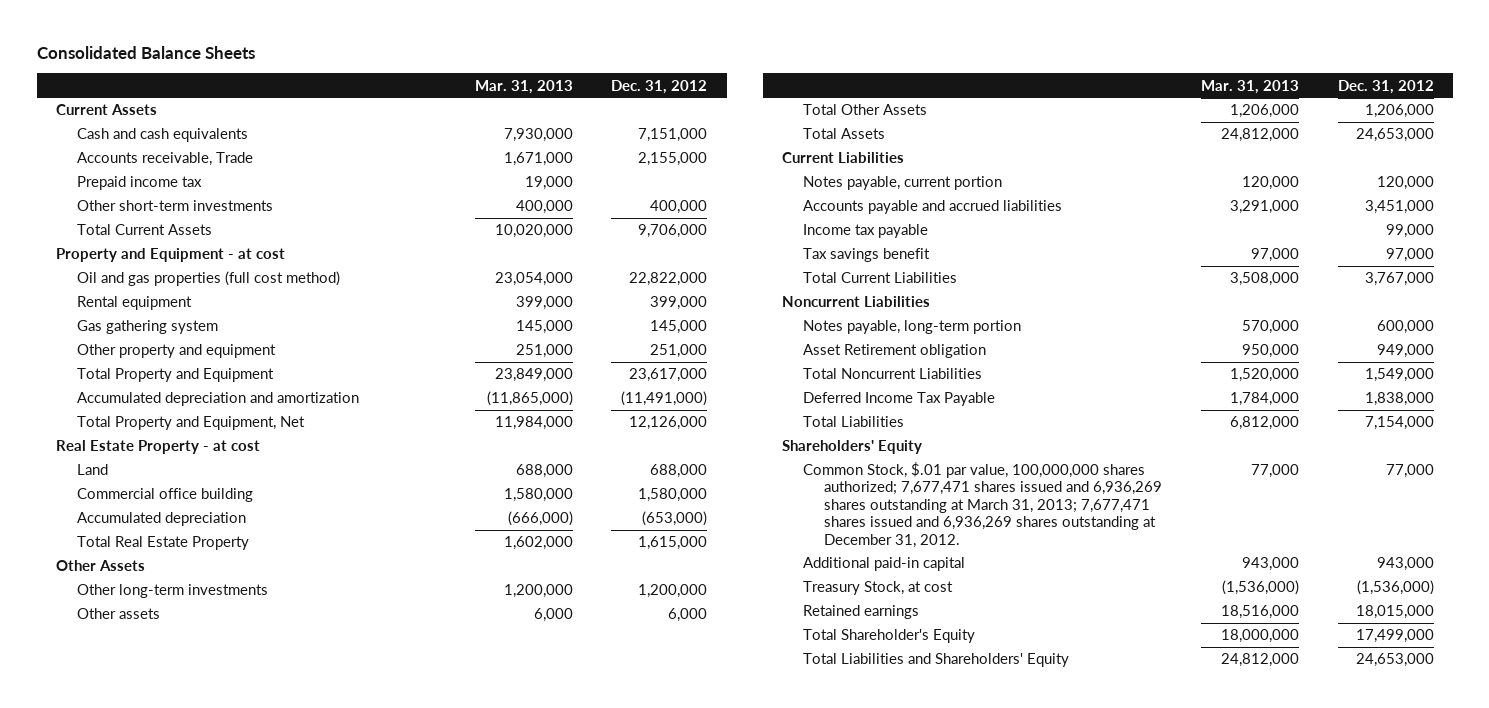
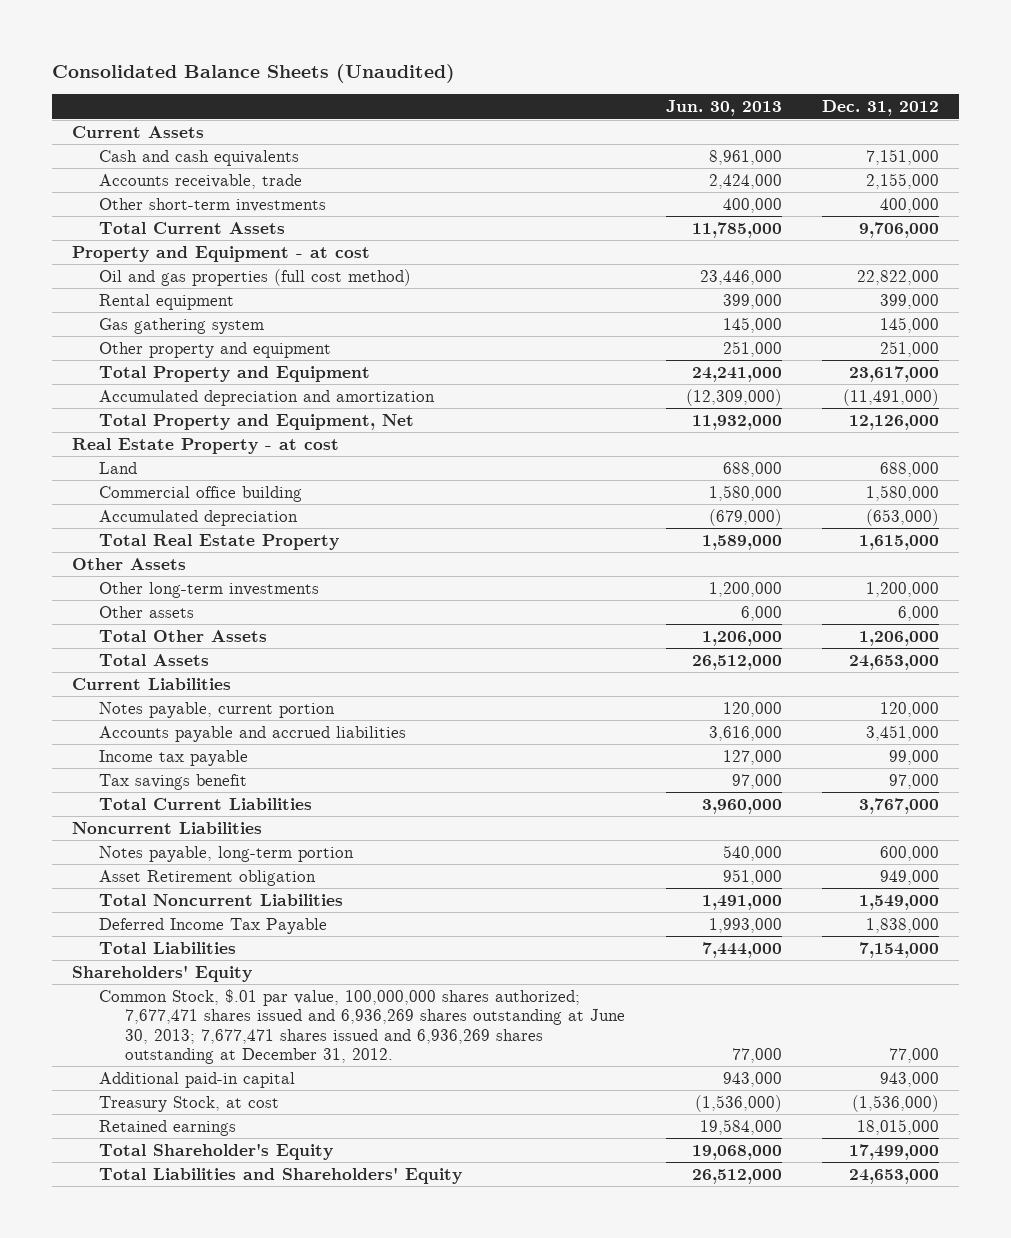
- Consolidated Balance Sheets
+ Consolidated Balance Sheets (Unaudited)
- | Mar. 31, 2013 | Dec. 31, 2012
+ | Jun. 30, 2013 | Dec. 31, 2012
- Accounts receivable, Trade | 1,671,000 | 2,155,000
- Prepaid income tax | 19,000 |
+ Accounts receivable, trade | 2,424,000 | 2,155,000
- Common Stock, $.01 par value, 100,000,000 shares authorized; 7,677,471 shares issued and 6,936,269 shares outstanding at March 31, 2013; 7,677,471 shares issued and 6,936,269 shares outstanding at December 31, 2012. | 77,000 | 77,000
+ Common Stock, $.01 par value, 100,000,000 shares authorized; 7,677,471 shares issued and 6,936,269 shares outstanding at June 30, 2013; 7,677,471 shares issued and 6,936,269 shares outstanding at December 31, 2012. | 77,000 | 77,000

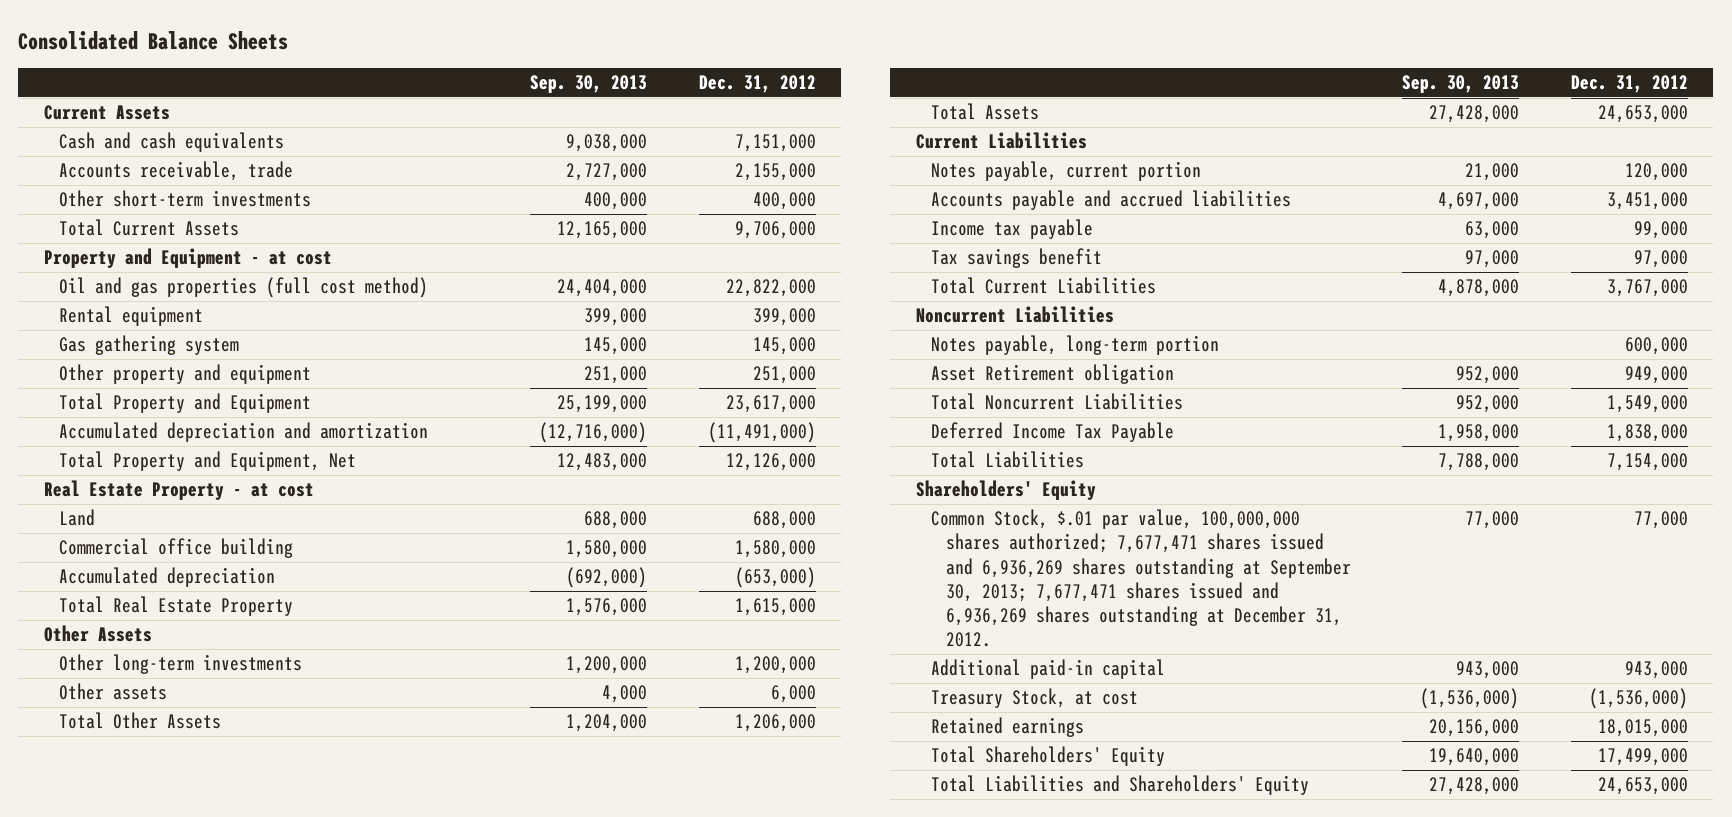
- Consolidated Balance Sheets (Unaudited)
+ Consolidated Balance Sheets
- | Jun. 30, 2013 | Dec. 31, 2012
+ | Sep. 30, 2013 | Dec. 31, 2012
- Common Stock, $.01 par value, 100,000,000 shares authorized; 7,677,471 shares issued and 6,936,269 shares outstanding at June 30, 2013; 7,677,471 shares issued and 6,936,269 shares outstanding at December 31, 2012. | 77,000 | 77,000
+ Common Stock, $.01 par value, 100,000,000 shares authorized; 7,677,471 shares issued and 6,936,269 shares outstanding at September 30, 2013; 7,677,471 shares issued and 6,936,269 shares outstanding at December 31, 2012. | 77,000 | 77,000
- Total Shareholder's Equity | 19,068,000 | 17,499,000
+ Total Shareholders' Equity | 19,640,000 | 17,499,000

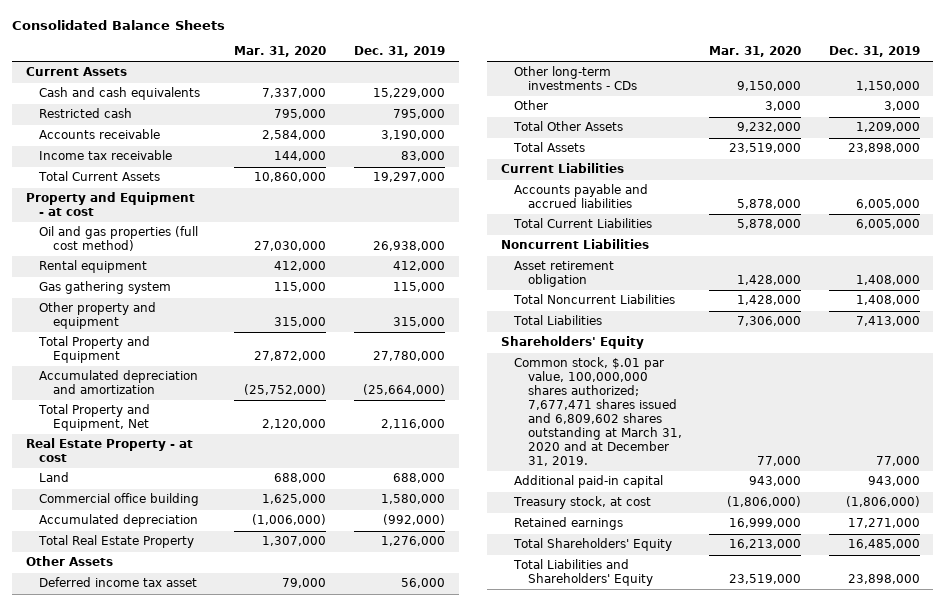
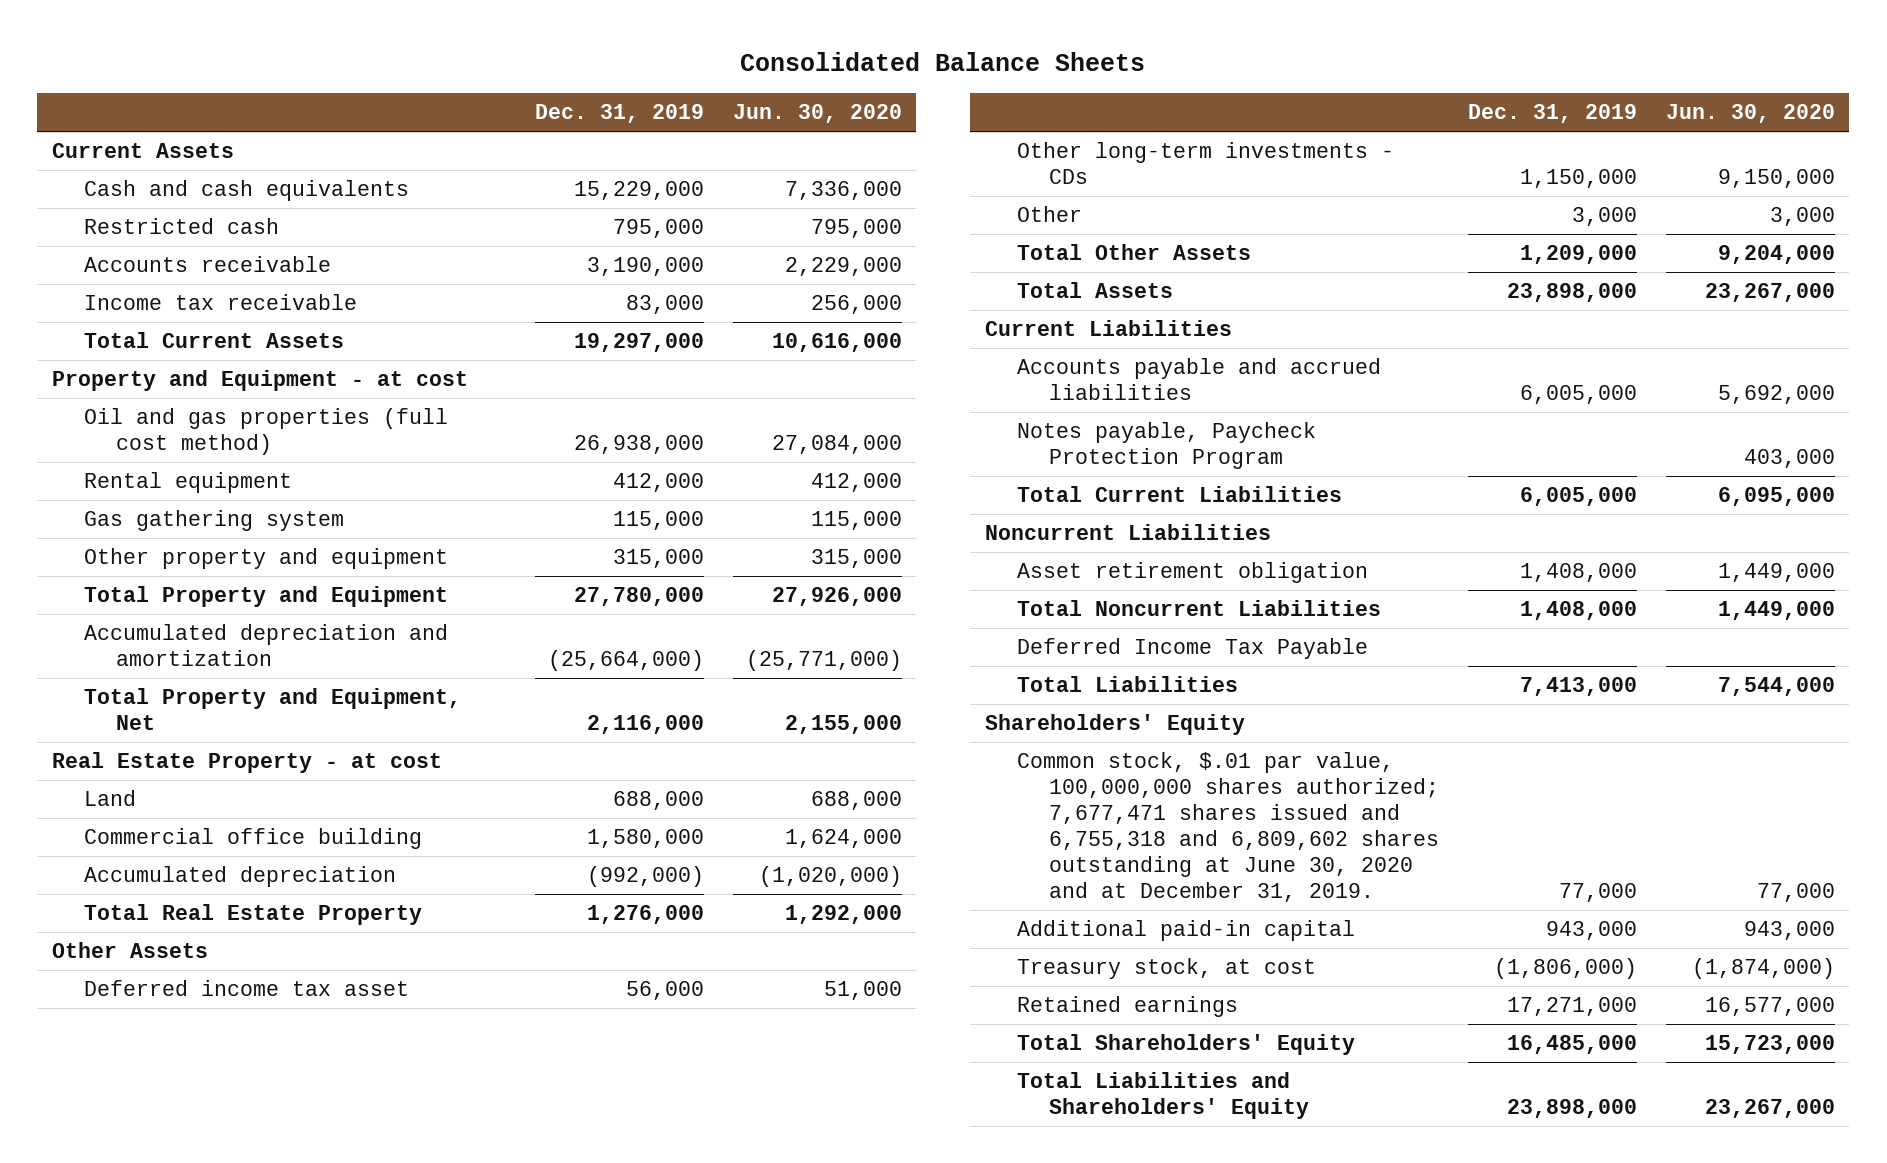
- | Mar. 31, 2020 | Dec. 31, 2019
+ | Dec. 31, 2019 | Jun. 30, 2020
+ Notes payable, Paycheck Protection Program | | 403,000
+ Deferred Income Tax Payable
- Common stock, $.01 par value, 100,000,000 shares authorized; 7,677,471 shares issued and 6,809,602 shares outstanding at March 31, 2020 and at December 31, 2019. | 77,000 | 77,000
+ Common stock, $.01 par value, 100,000,000 shares authorized; 7,677,471 shares issued and 6,755,318 and 6,809,602 shares outstanding at June 30, 2020 and at December 31, 2019. | 77,000 | 77,000

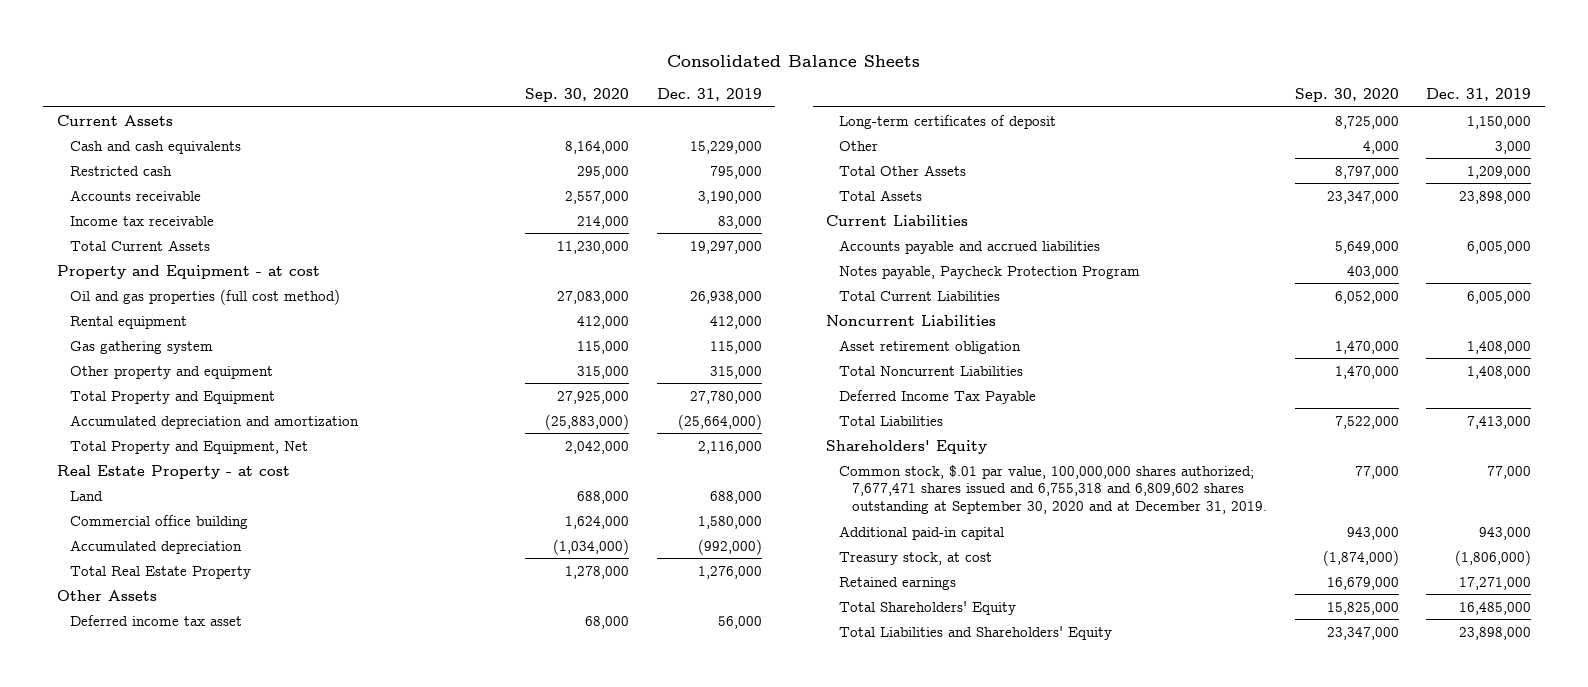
- | Dec. 31, 2019 | Jun. 30, 2020
+ | Sep. 30, 2020 | Dec. 31, 2019
- Other long-term investments - CDs | 1,150,000 | 9,150,000
+ Long-term certificates of deposit | 8,725,000 | 1,150,000
- Common stock, $.01 par value, 100,000,000 shares authorized; 7,677,471 shares issued and 6,755,318 and 6,809,602 shares outstanding at June 30, 2020 and at December 31, 2019. | 77,000 | 77,000
+ Common stock, $.01 par value, 100,000,000 shares authorized; 7,677,471 shares issued and 6,755,318 and 6,809,602 shares outstanding at September 30, 2020 and at December 31, 2019. | 77,000 | 77,000

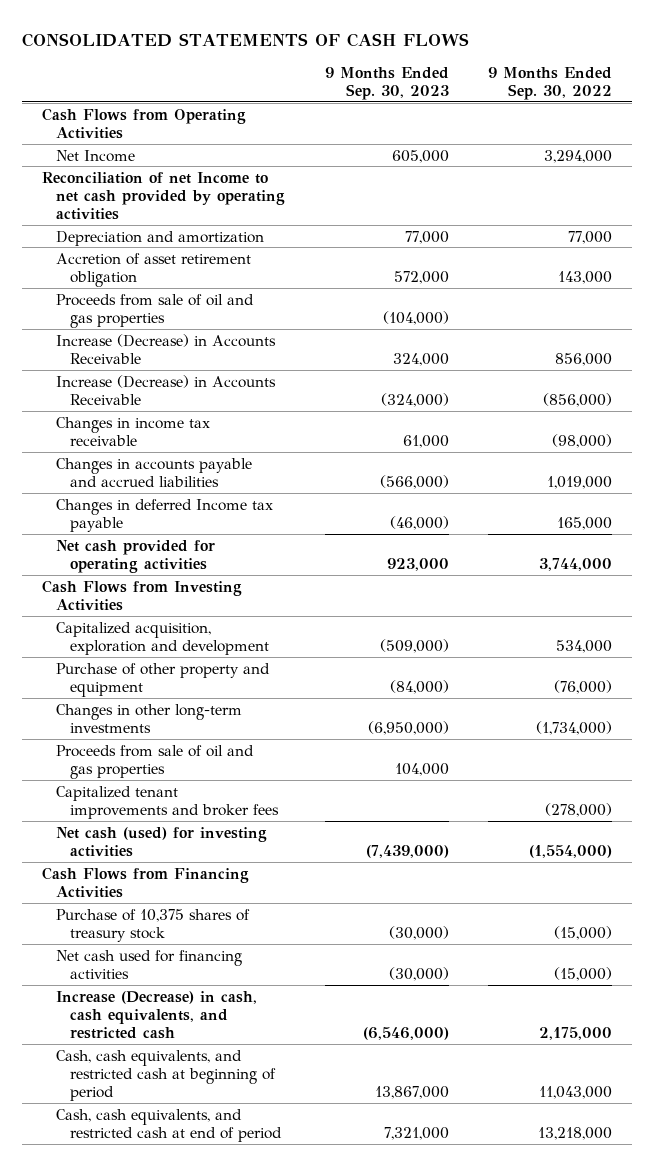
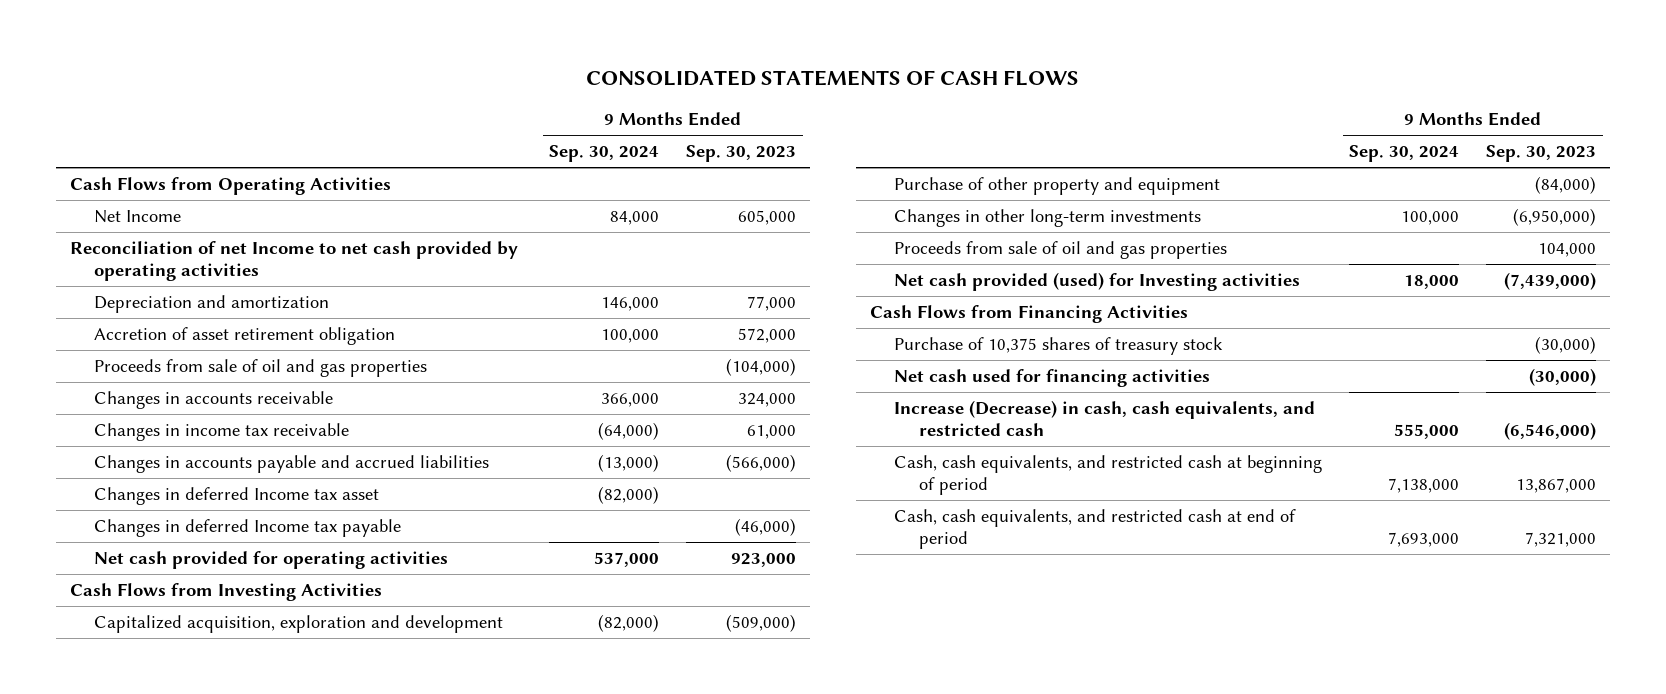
- | 9 Months Ended Sep. 30, 2023 | 9 Months Ended Sep. 30, 2022
+ | 9 Months Ended Sep. 30, 2024 | 9 Months Ended Sep. 30, 2023
- Increase (Decrease) in Accounts Receivable | 324,000 | 856,000
- Increase (Decrease) in Accounts Receivable | (324,000) | (856,000)
+ Changes in accounts receivable | 366,000 | 324,000
+ Changes in deferred Income tax asset | (82,000) |
- Capitalized tenant improvements and broker fees | | (278,000)
- Net cash (used) for investing activities | (7,439,000) | (1,554,000)
+ Net cash provided (used) for Investing activities | 18,000 | (7,439,000)

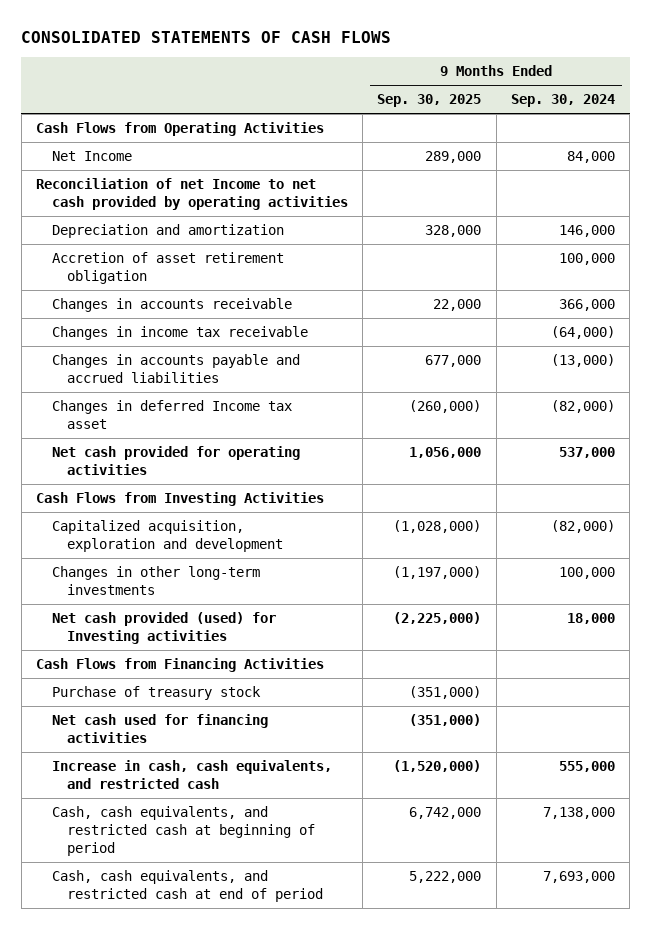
- | 9 Months Ended Sep. 30, 2024 | 9 Months Ended Sep. 30, 2023
+ | 9 Months Ended Sep. 30, 2025 | 9 Months Ended Sep. 30, 2024
- Proceeds from sale of oil and gas properties | | (104,000)
- Changes in deferred Income tax payable | | (46,000)
- Purchase of other property and equipment | | (84,000)
- Proceeds from sale of oil and gas properties | | 104,000
- Purchase of 10,375 shares of treasury stock | | (30,000)
+ Purchase of treasury stock | (351,000) |
- Increase (Decrease) in cash, cash equivalents, and restricted cash | 555,000 | (6,546,000)
+ Increase in cash, cash equivalents, and restricted cash | (1,520,000) | 555,000

